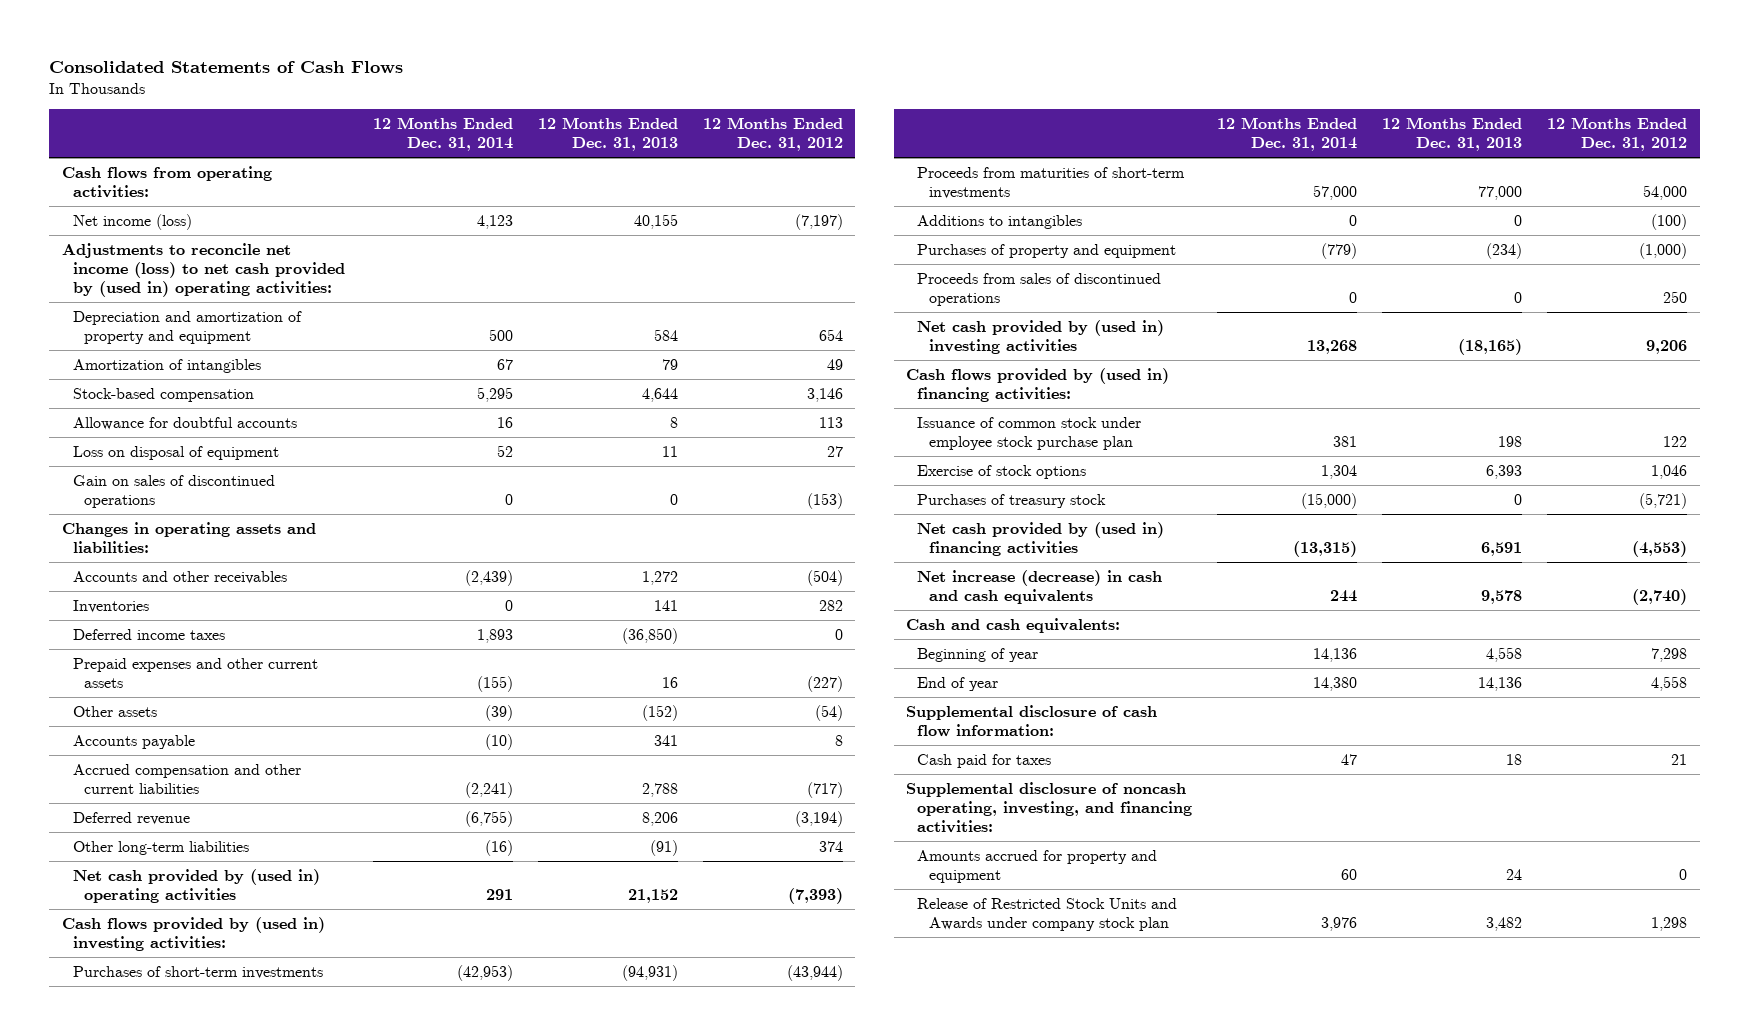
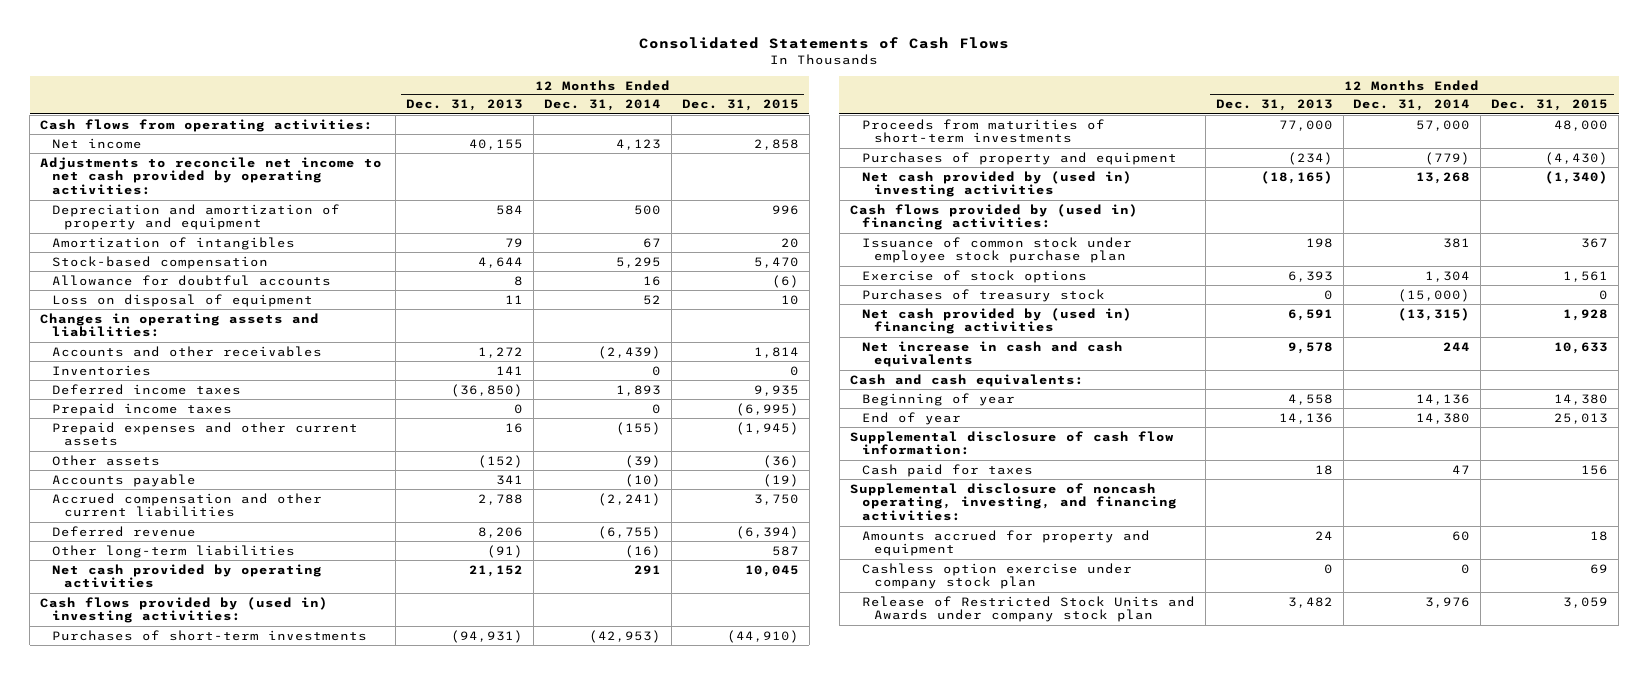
- | 12 Months Ended Dec. 31, 2014 | 12 Months Ended Dec. 31, 2013 | 12 Months Ended Dec. 31, 2012
+ | 12 Months Ended Dec. 31, 2013 | 12 Months Ended Dec. 31, 2014 | 12 Months Ended Dec. 31, 2015
- Net income (loss) | 4,123 | 40,155 | (7,197)
- Adjustments to reconcile net income (loss) to net cash provided by (used in) operating activities:
+ Net income | 40,155 | 4,123 | 2,858
+ Adjustments to reconcile net income to net cash provided by operating activities:
- Gain on sales of discontinued operations | 0 | 0 | (153)
+ Prepaid income taxes | 0 | 0 | (6,995)
- Net cash provided by (used in) operating activities | 291 | 21,152 | (7,393)
+ Net cash provided by operating activities | 21,152 | 291 | 10,045
- Additions to intangibles | 0 | 0 | (100)
- Proceeds from sales of discontinued operations | 0 | 0 | 250
- Net increase (decrease) in cash and cash equivalents | 244 | 9,578 | (2,740)
+ Net increase in cash and cash equivalents | 9,578 | 244 | 10,633
+ Cashless option exercise under company stock plan | 0 | 0 | 69

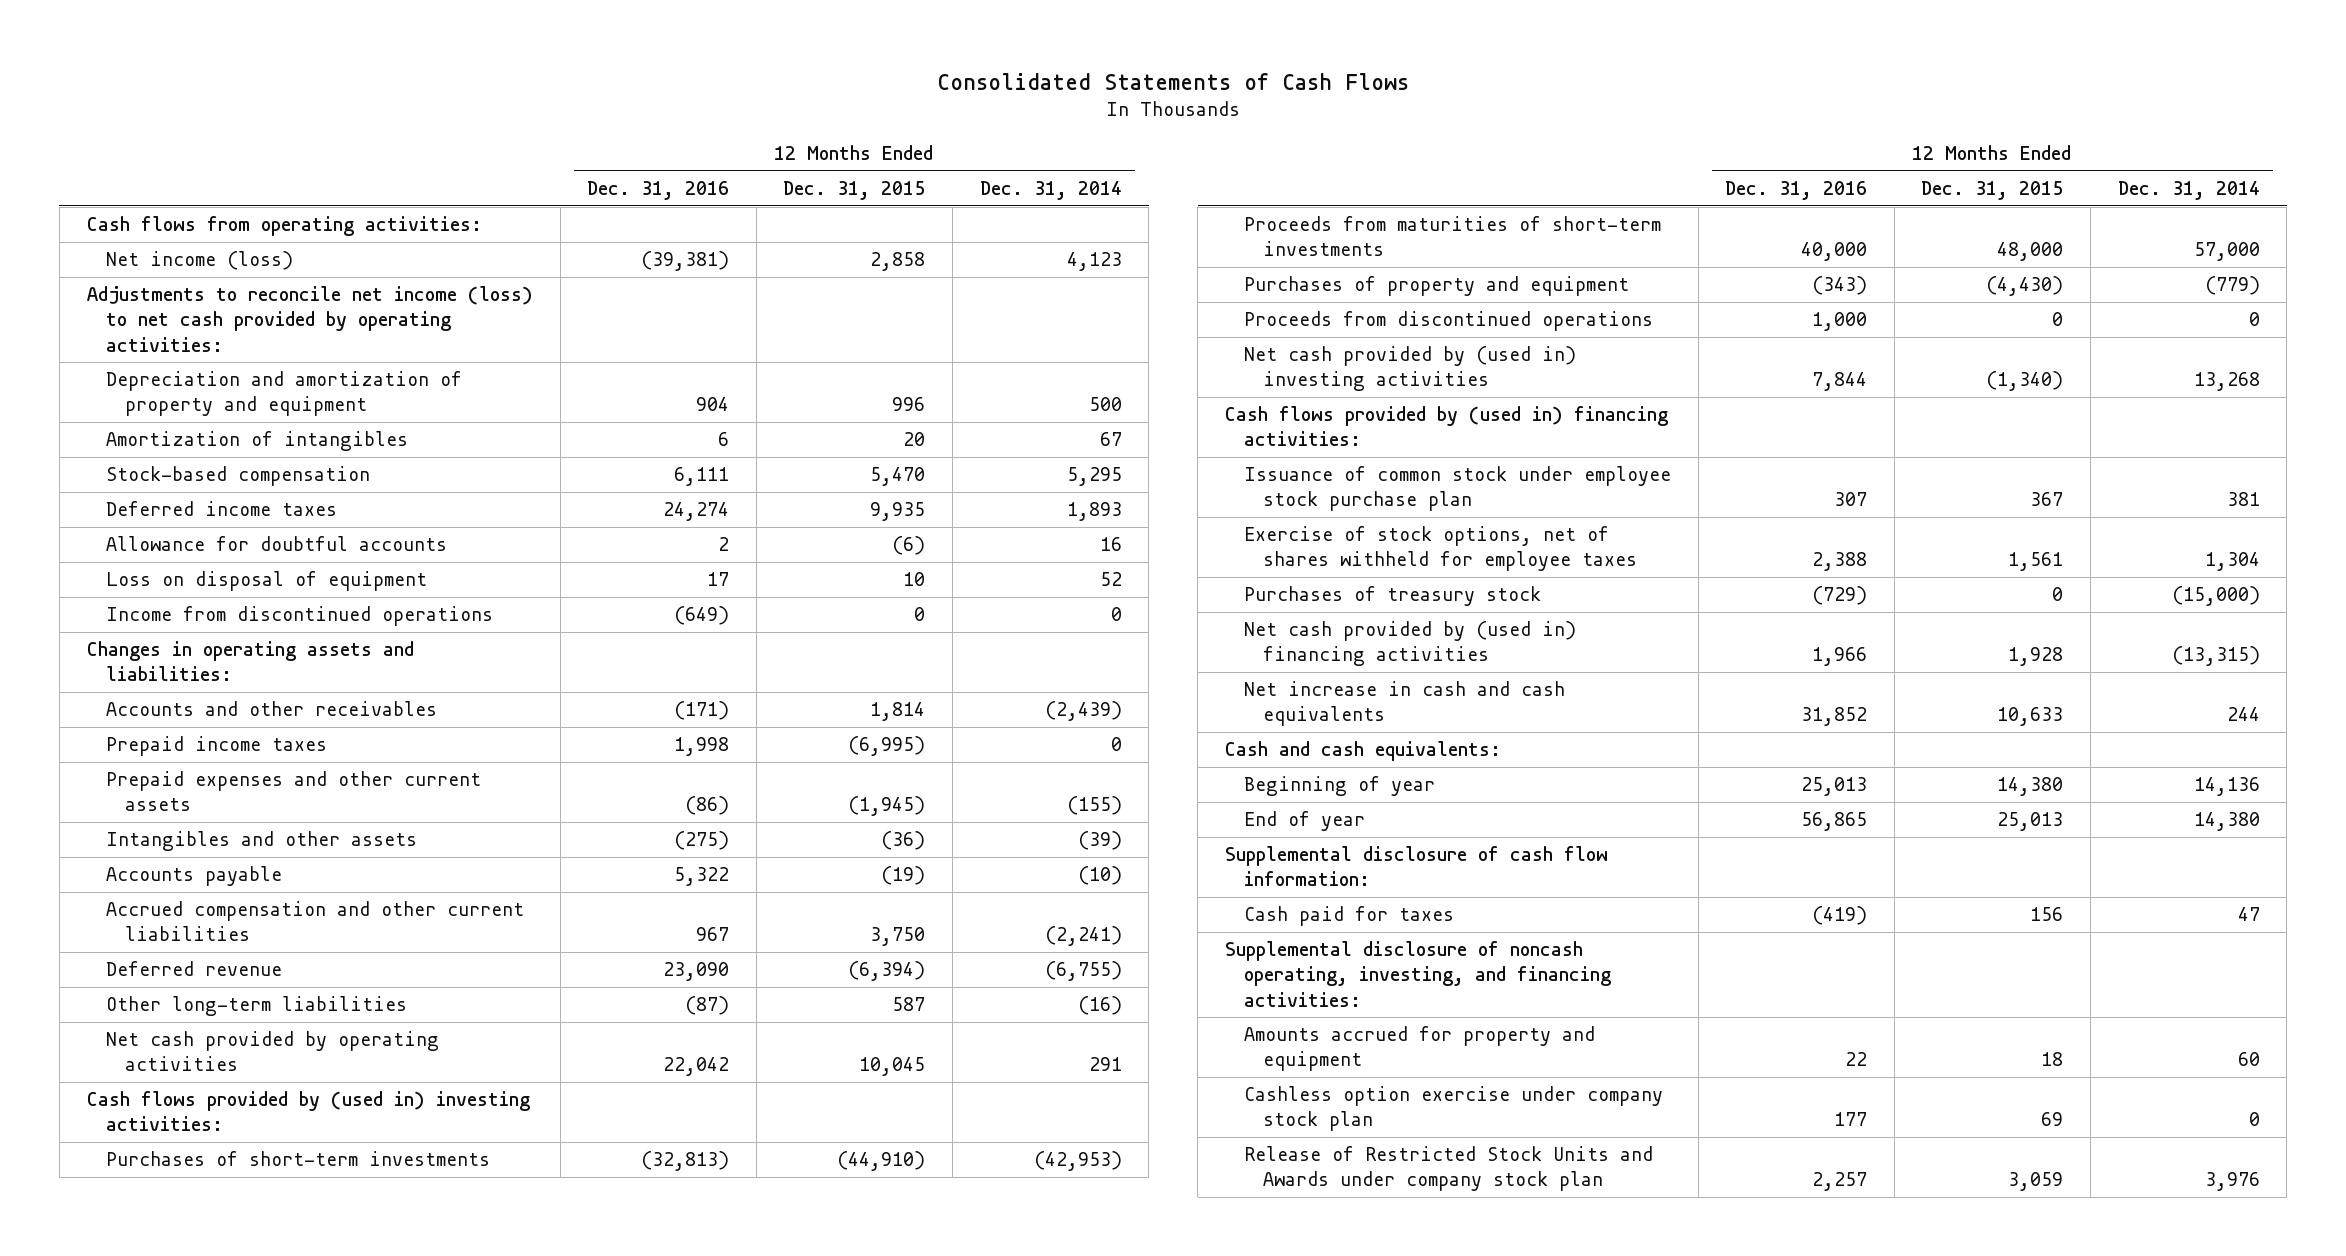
- | 12 Months Ended Dec. 31, 2013 | 12 Months Ended Dec. 31, 2014 | 12 Months Ended Dec. 31, 2015
+ | 12 Months Ended Dec. 31, 2016 | 12 Months Ended Dec. 31, 2015 | 12 Months Ended Dec. 31, 2014
- Net income | 40,155 | 4,123 | 2,858
- Adjustments to reconcile net income to net cash provided by operating activities:
+ Net income (loss) | (39,381) | 2,858 | 4,123
+ Adjustments to reconcile net income (loss) to net cash provided by operating activities:
moved up: Deferred income taxes | 24,274 | 9,935 | 1,893
+ Income from discontinued operations | (649) | 0 | 0
- Inventories | 141 | 0 | 0
- Other assets | (152) | (39) | (36)
+ Intangibles and other assets | (275) | (36) | (39)
+ Proceeds from discontinued operations | 1,000 | 0 | 0
- Exercise of stock options | 6,393 | 1,304 | 1,561
+ Exercise of stock options, net of shares withheld for employee taxes | 2,388 | 1,561 | 1,304

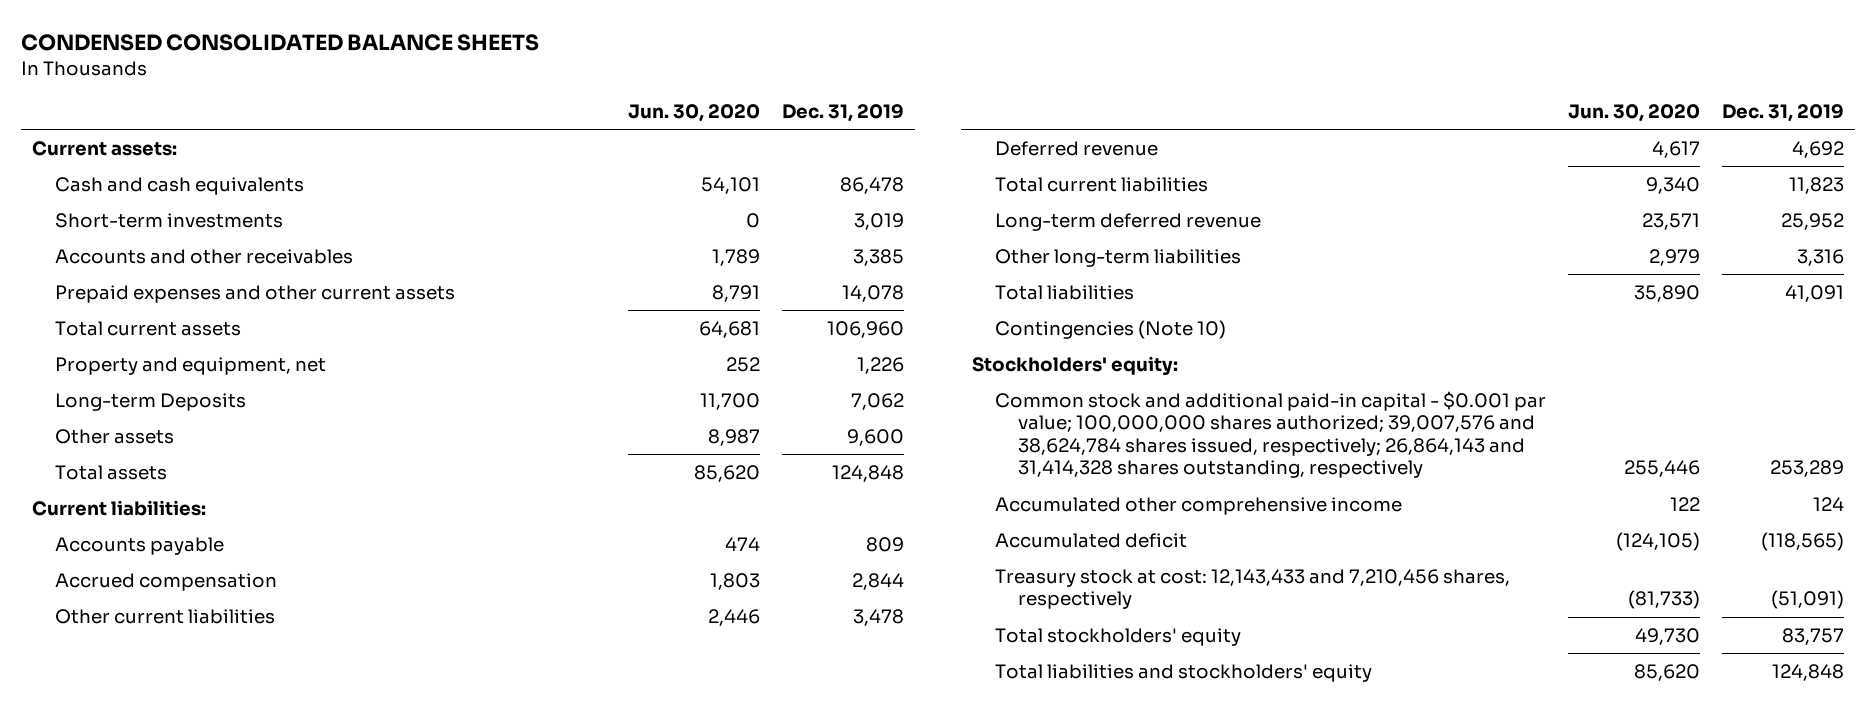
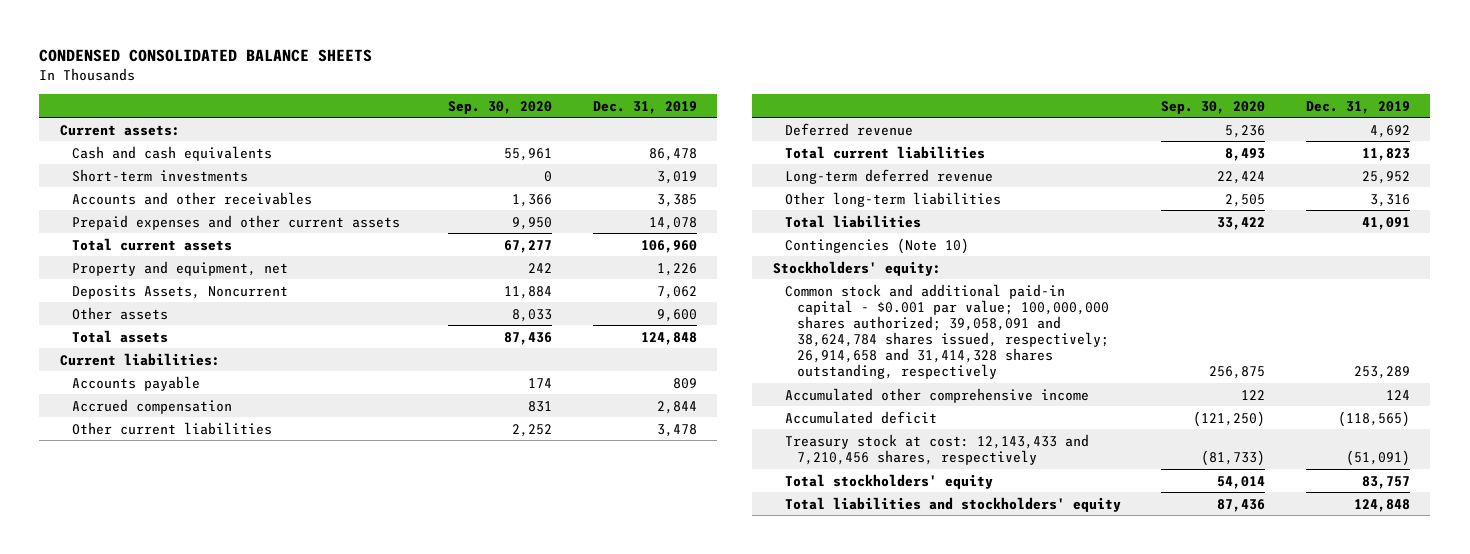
- | Jun. 30, 2020 | Dec. 31, 2019
+ | Sep. 30, 2020 | Dec. 31, 2019
- Long-term Deposits | 11,700 | 7,062
+ Deposits Assets, Noncurrent | 11,884 | 7,062
- Common stock and additional paid-in capital - $0.001 par value; 100,000,000 shares authorized; 39,007,576 and 38,624,784 shares issued, respectively; 26,864,143 and 31,414,328 shares outstanding, respectively | 255,446 | 253,289
+ Common stock and additional paid-in capital - $0.001 par value; 100,000,000 shares authorized; 39,058,091 and 38,624,784 shares issued, respectively; 26,914,658 and 31,414,328 shares outstanding, respectively | 256,875 | 253,289

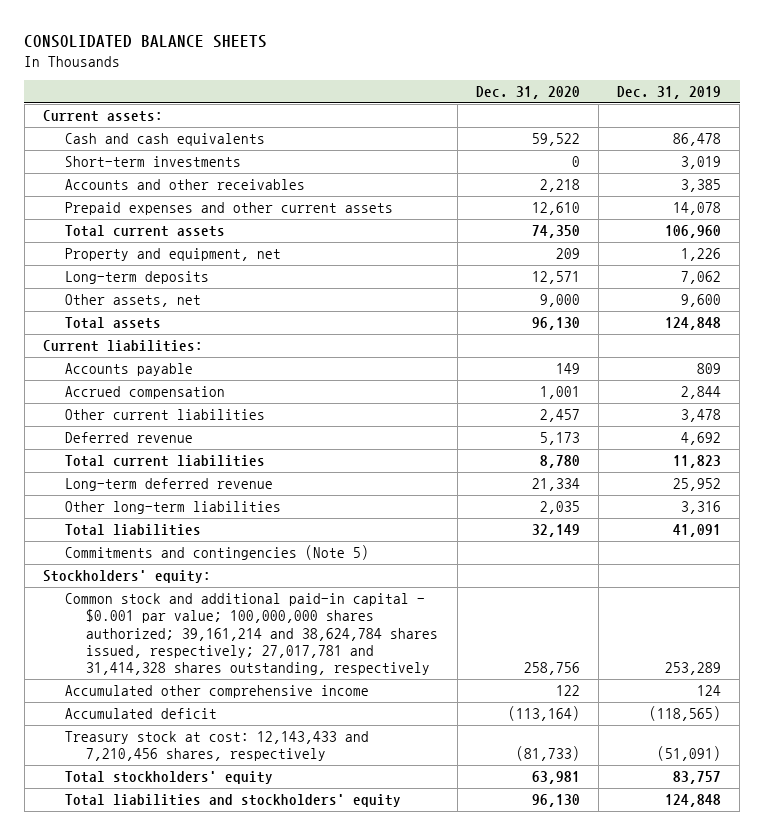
- CONDENSED CONSOLIDATED BALANCE SHEETS
+ CONSOLIDATED BALANCE SHEETS
- | Sep. 30, 2020 | Dec. 31, 2019
+ | Dec. 31, 2020 | Dec. 31, 2019
- Deposits Assets, Noncurrent | 11,884 | 7,062
- Other assets | 8,033 | 9,600
+ Long-term deposits | 12,571 | 7,062
+ Other assets, net | 9,000 | 9,600
- Contingencies (Note 10)
+ Commitments and contingencies (Note 5)
- Common stock and additional paid-in capital - $0.001 par value; 100,000,000 shares authorized; 39,058,091 and 38,624,784 shares issued, respectively; 26,914,658 and 31,414,328 shares outstanding, respectively | 256,875 | 253,289
+ Common stock and additional paid-in capital - $0.001 par value; 100,000,000 shares authorized; 39,161,214 and 38,624,784 shares issued, respectively; 27,017,781 and 31,414,328 shares outstanding, respectively | 258,756 | 253,289

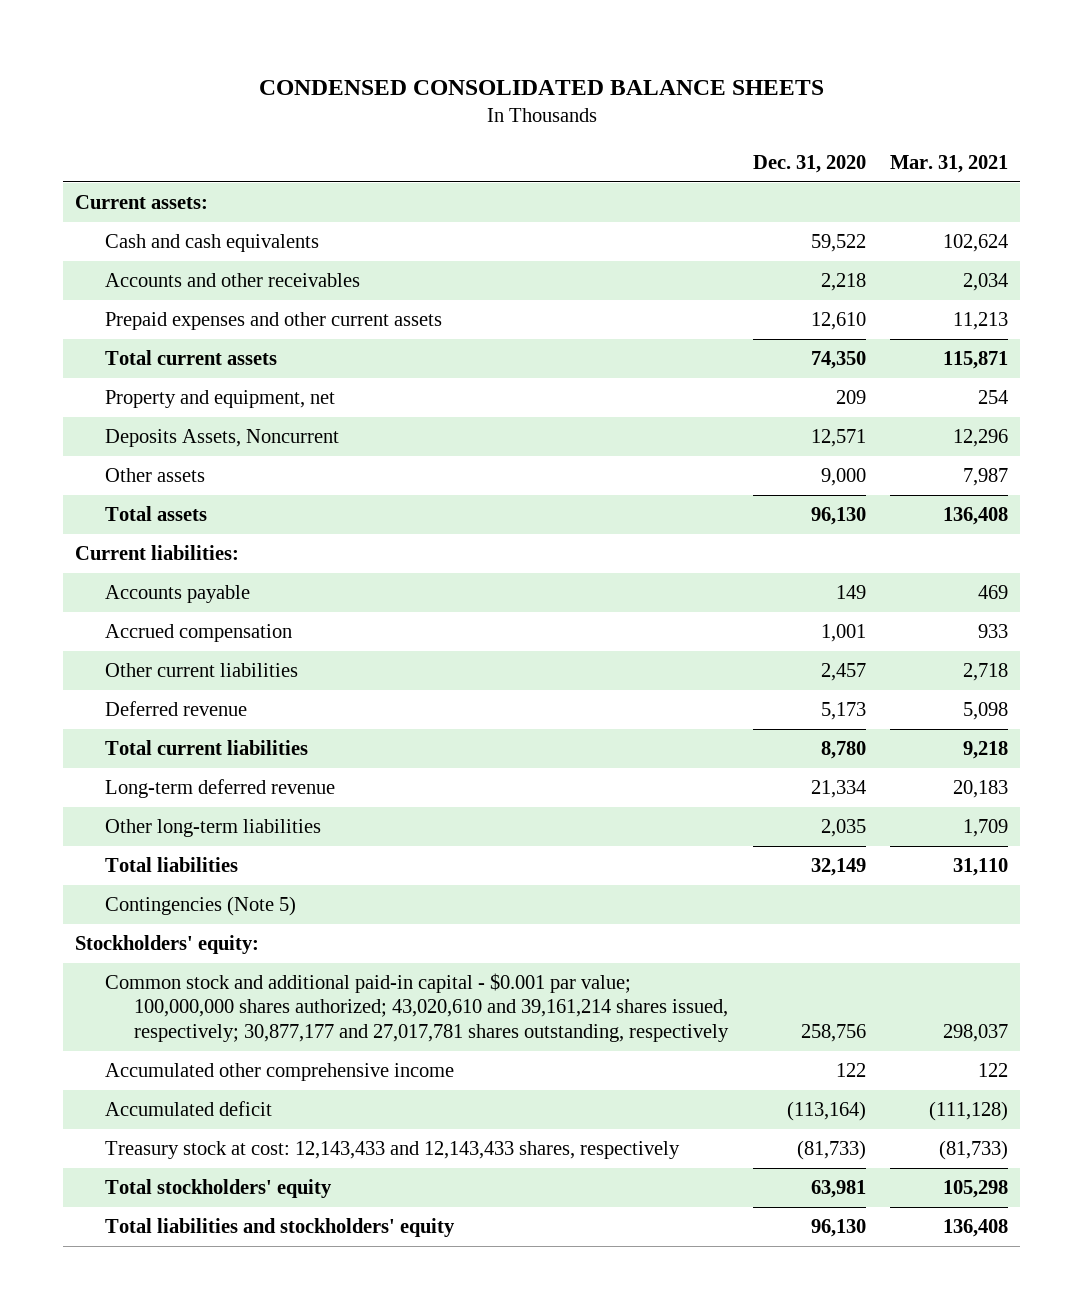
- CONSOLIDATED BALANCE SHEETS
+ CONDENSED CONSOLIDATED BALANCE SHEETS
- | Dec. 31, 2020 | Dec. 31, 2019
+ | Dec. 31, 2020 | Mar. 31, 2021
- Short-term investments | 0 | 3,019
- Long-term deposits | 12,571 | 7,062
- Other assets, net | 9,000 | 9,600
+ Deposits Assets, Noncurrent | 12,571 | 12,296
+ Other assets | 9,000 | 7,987
- Commitments and contingencies (Note 5)
+ Contingencies (Note 5)
- Common stock and additional paid-in capital - $0.001 par value; 100,000,000 shares authorized; 39,161,214 and 38,624,784 shares issued, respectively; 27,017,781 and 31,414,328 shares outstanding, respectively | 258,756 | 253,289
+ Common stock and additional paid-in capital - $0.001 par value; 100,000,000 shares authorized; 43,020,610 and 39,161,214 shares issued, respectively; 30,877,177 and 27,017,781 shares outstanding, respectively | 258,756 | 298,037
- Treasury stock at cost: 12,143,433 and 7,210,456 shares, respectively | (81,733) | (51,091)
+ Treasury stock at cost: 12,143,433 and 12,143,433 shares, respectively | (81,733) | (81,733)

